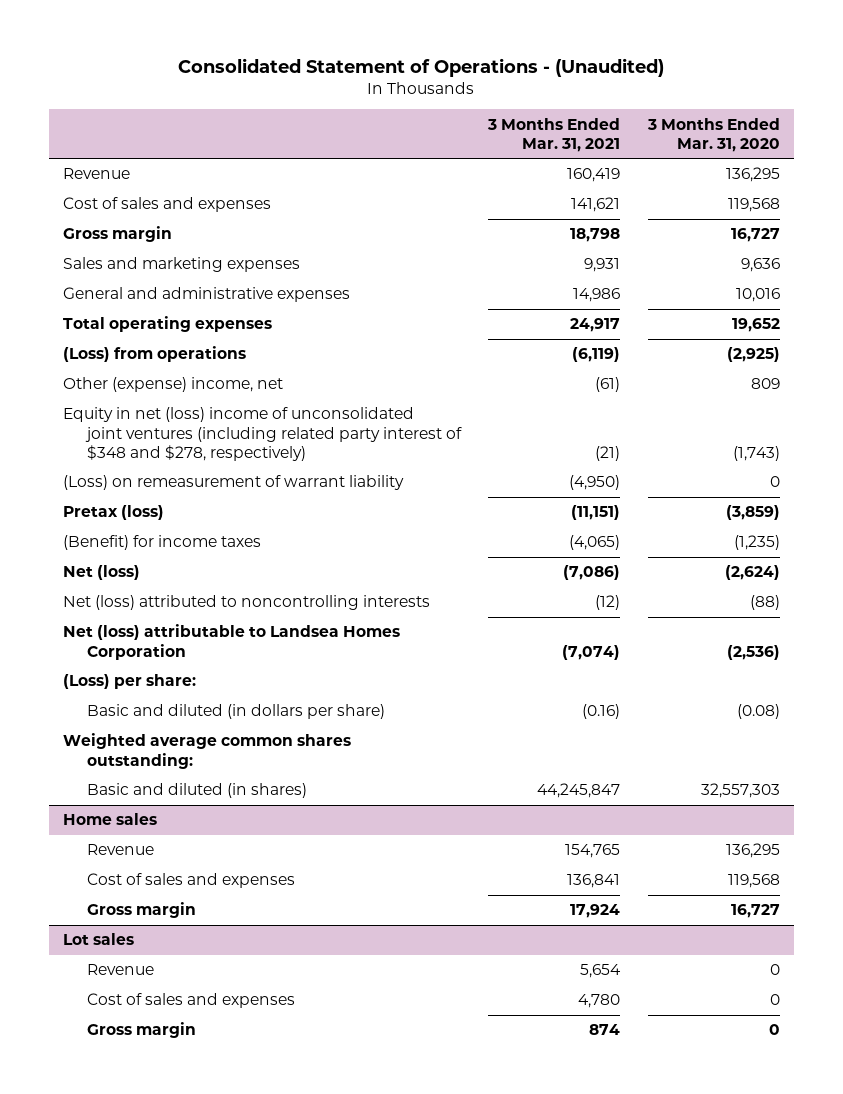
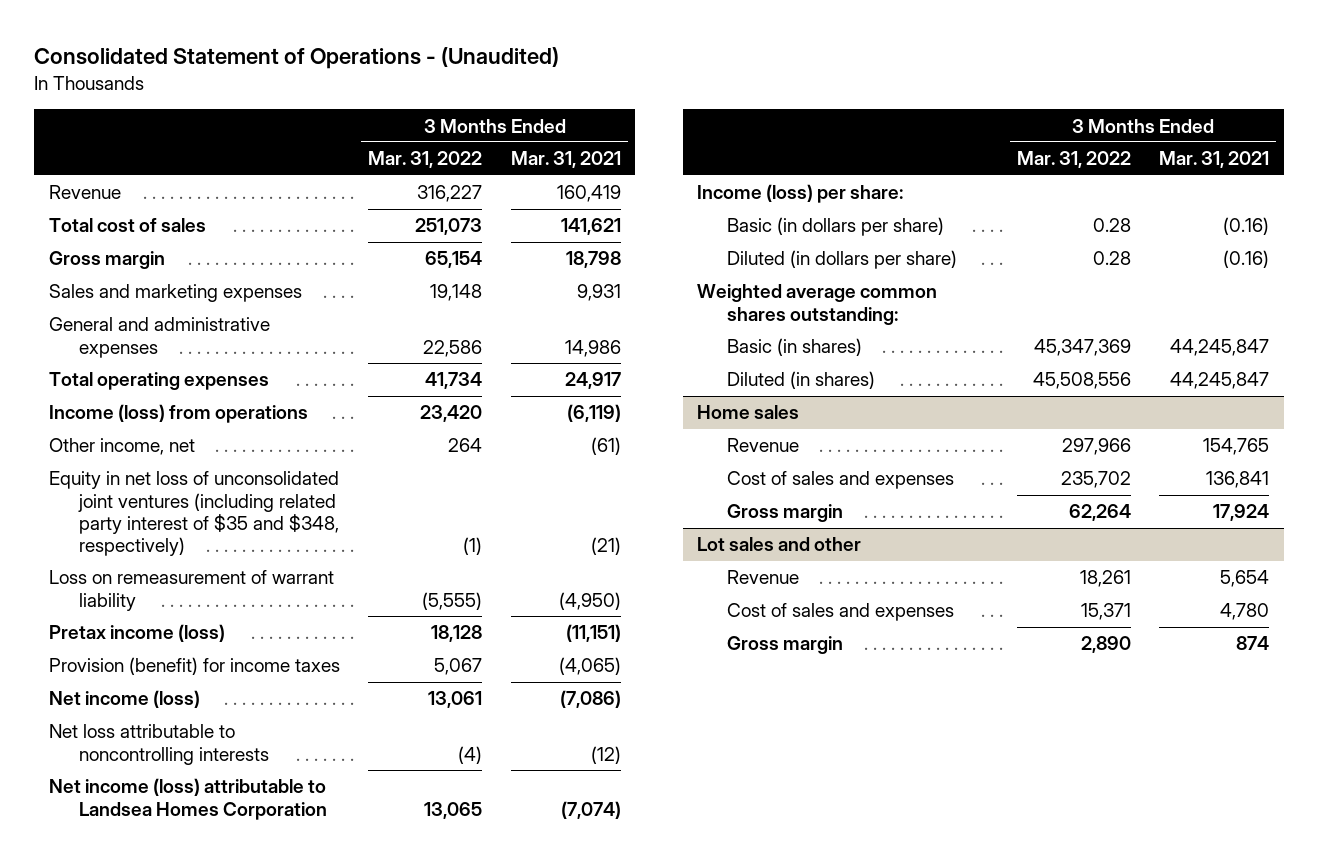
- | 3 Months Ended Mar. 31, 2021 | 3 Months Ended Mar. 31, 2020
+ | 3 Months Ended Mar. 31, 2022 | 3 Months Ended Mar. 31, 2021
- Cost of sales and expenses | 141,621 | 119,568
+ Total cost of sales | 251,073 | 141,621
- (Loss) from operations | (6,119) | (2,925)
- Other (expense) income, net | (61) | 809
- Equity in net (loss) income of unconsolidated joint ventures (including related party interest of $348 and $278, respectively) | (21) | (1,743)
- (Loss) on remeasurement of warrant liability | (4,950) | 0
- Pretax (loss) | (11,151) | (3,859)
- (Benefit) for income taxes | (4,065) | (1,235)
- Net (loss) | (7,086) | (2,624)
- Net (loss) attributed to noncontrolling interests | (12) | (88)
- Net (loss) attributable to Landsea Homes Corporation | (7,074) | (2,536)
- (Loss) per share:
- Basic and diluted (in dollars per share) | (0.16) | (0.08)
+ Income (loss) from operations | 23,420 | (6,119)
+ Other income, net | 264 | (61)
+ Equity in net loss of unconsolidated joint ventures (including related party interest of $35 and $348, respectively) | (1) | (21)
+ Loss on remeasurement of warrant liability | (5,555) | (4,950)
+ Pretax income (loss) | 18,128 | (11,151)
+ Provision (benefit) for income taxes | 5,067 | (4,065)
+ Net income (loss) | 13,061 | (7,086)
+ Net loss attributable to noncontrolling interests | (4) | (12)
+ Net income (loss) attributable to Landsea Homes Corporation | 13,065 | (7,074)
+ Income (loss) per share:
+ Basic (in dollars per share) | 0.28 | (0.16)
+ Diluted (in dollars per share) | 0.28 | (0.16)
- Basic and diluted (in shares) | 44,245,847 | 32,557,303
+ Basic (in shares) | 45,347,369 | 44,245,847
+ Diluted (in shares) | 45,508,556 | 44,245,847
- Lot sales
+ Lot sales and other

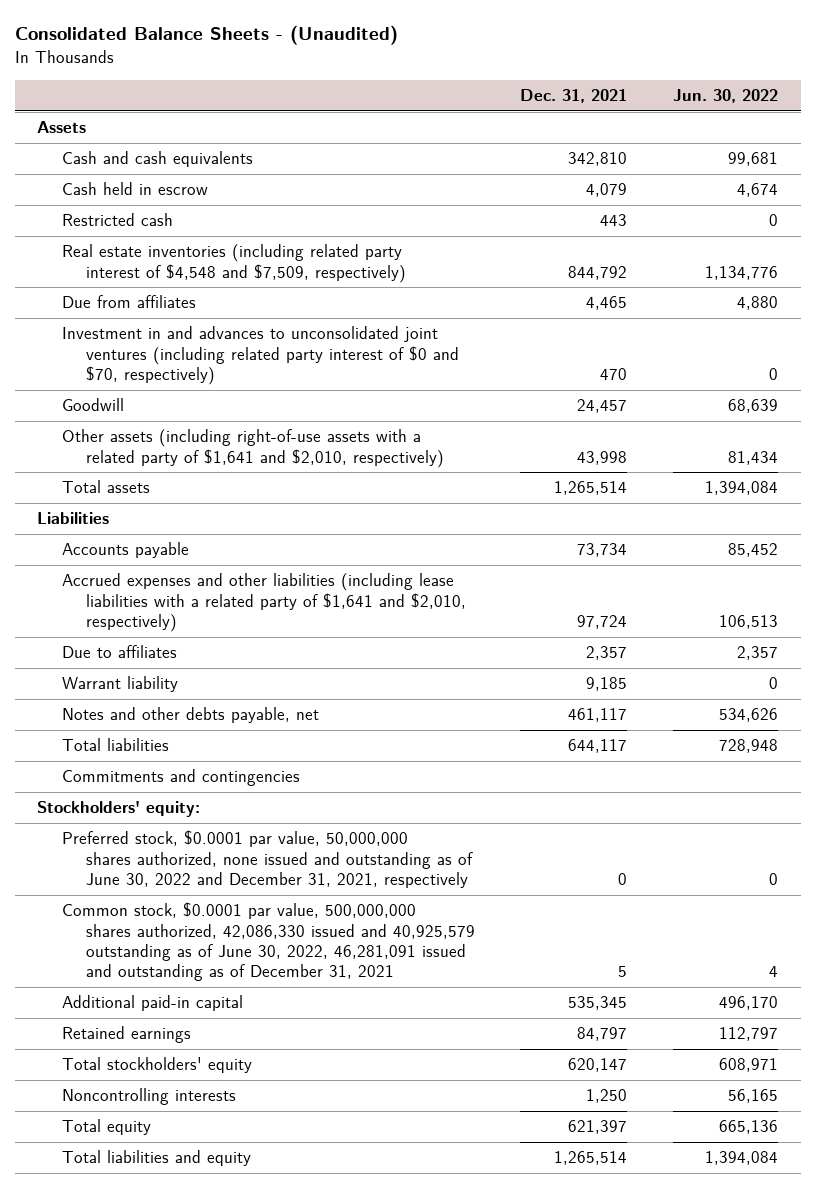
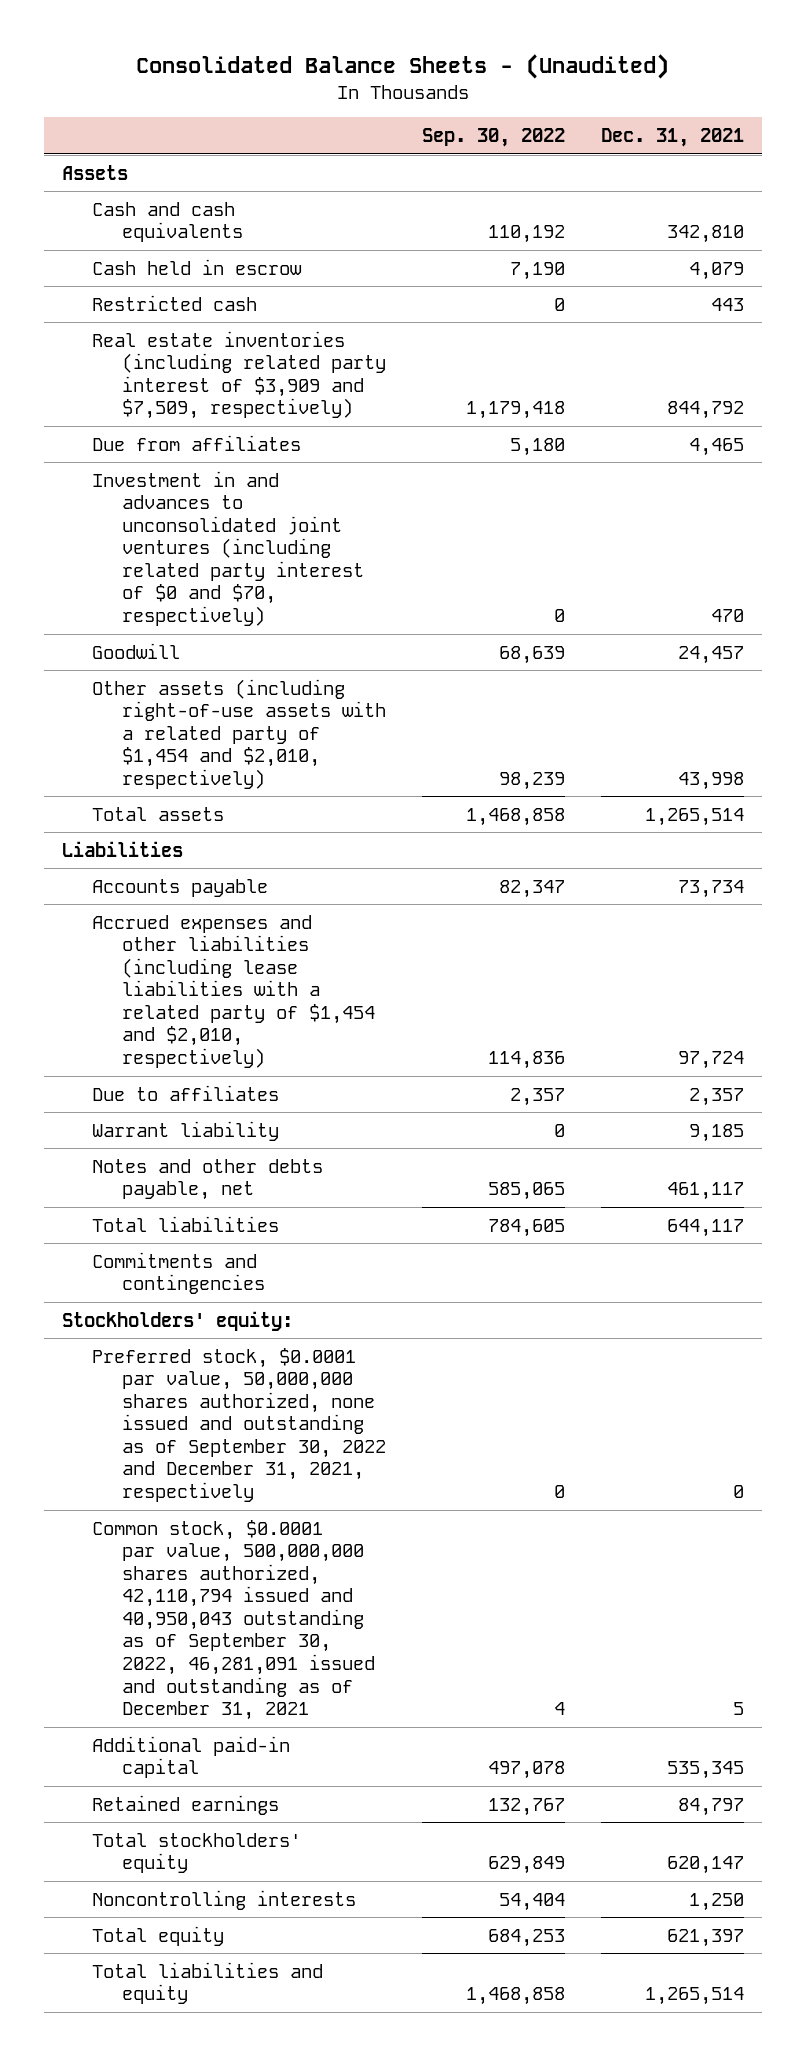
- | Dec. 31, 2021 | Jun. 30, 2022
+ | Sep. 30, 2022 | Dec. 31, 2021
- Real estate inventories (including related party interest of $4,548 and $7,509, respectively) | 844,792 | 1,134,776
+ Real estate inventories (including related party interest of $3,909 and $7,509, respectively) | 1,179,418 | 844,792
- Other assets (including right-of-use assets with a related party of $1,641 and $2,010, respectively) | 43,998 | 81,434
+ Other assets (including right-of-use assets with a related party of $1,454 and $2,010, respectively) | 98,239 | 43,998
- Accrued expenses and other liabilities (including lease liabilities with a related party of $1,641 and $2,010, respectively) | 97,724 | 106,513
+ Accrued expenses and other liabilities (including lease liabilities with a related party of $1,454 and $2,010, respectively) | 114,836 | 97,724
- Preferred stock, $0.0001 par value, 50,000,000 shares authorized, none issued and outstanding as of June 30, 2022 and December 31, 2021, respectively | 0 | 0
- Common stock, $0.0001 par value, 500,000,000 shares authorized, 42,086,330 issued and 40,925,579 outstanding as of June 30, 2022, 46,281,091 issued and outstanding as of December 31, 2021 | 5 | 4
+ Preferred stock, $0.0001 par value, 50,000,000 shares authorized, none issued and outstanding as of September 30, 2022 and December 31, 2021, respectively | 0 | 0
+ Common stock, $0.0001 par value, 500,000,000 shares authorized, 42,110,794 issued and 40,950,043 outstanding as of September 30, 2022, 46,281,091 issued and outstanding as of December 31, 2021 | 4 | 5

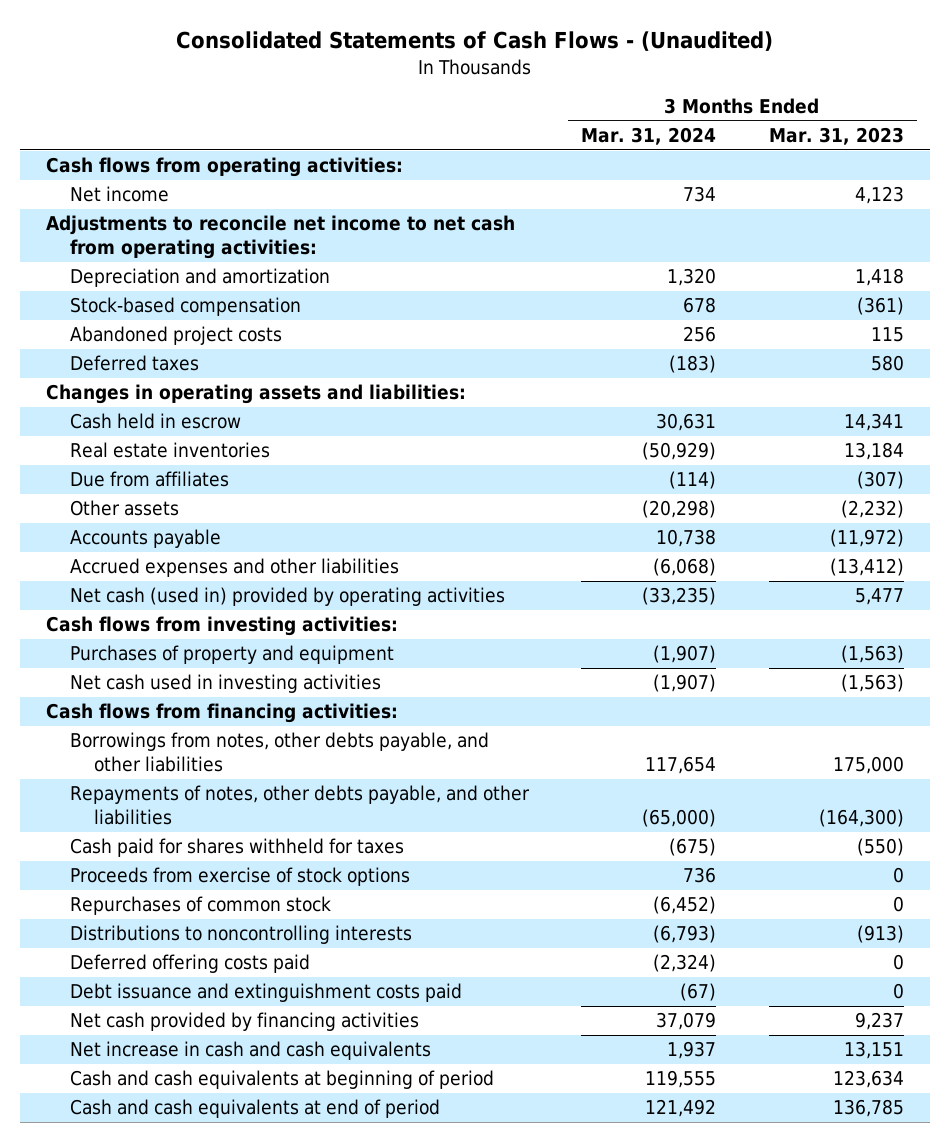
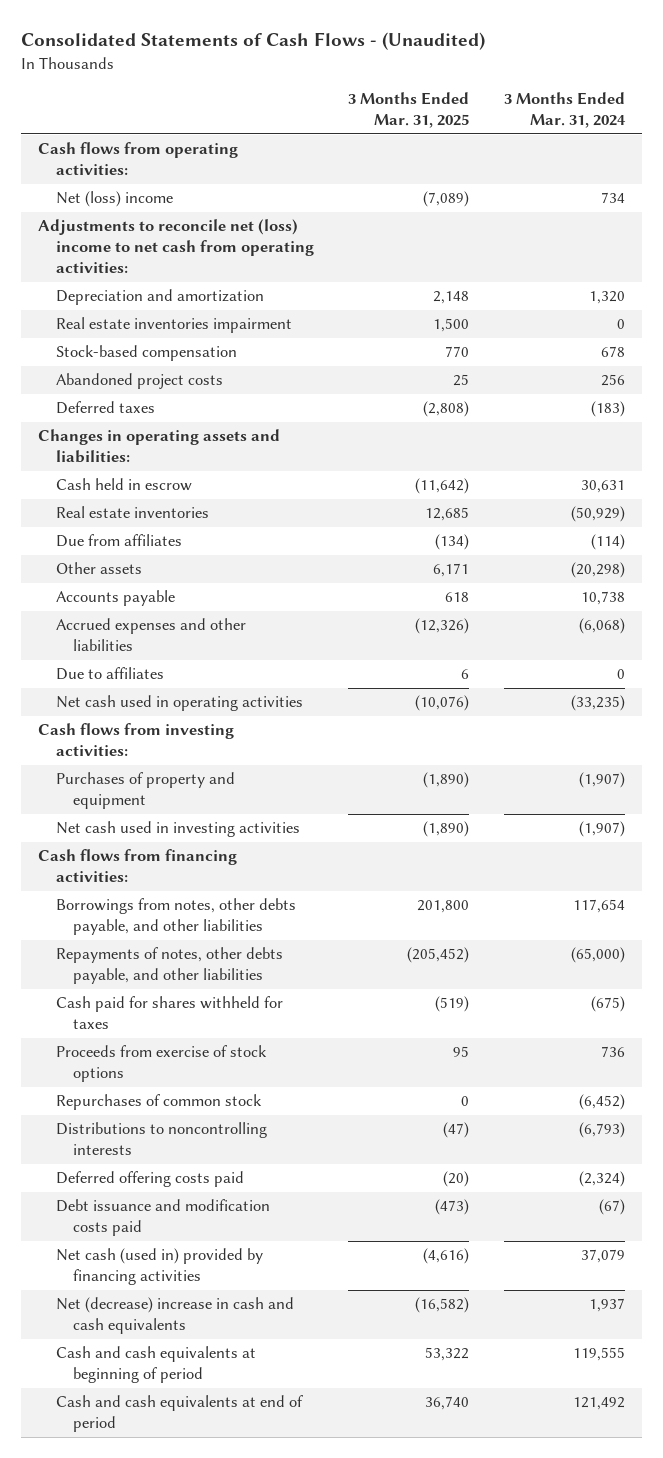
- | 3 Months Ended Mar. 31, 2024 | 3 Months Ended Mar. 31, 2023
+ | 3 Months Ended Mar. 31, 2025 | 3 Months Ended Mar. 31, 2024
- Net income | 734 | 4,123
- Adjustments to reconcile net income to net cash from operating activities:
+ Net (loss) income | (7,089) | 734
+ Adjustments to reconcile net (loss) income to net cash from operating activities:
+ Real estate inventories impairment | 1,500 | 0
- Net cash (used in) provided by operating activities | (33,235) | 5,477
+ Due to affiliates | 6 | 0
+ Net cash used in operating activities | (10,076) | (33,235)
- Debt issuance and extinguishment costs paid | (67) | 0
- Net cash provided by financing activities | 37,079 | 9,237
- Net increase in cash and cash equivalents | 1,937 | 13,151
+ Debt issuance and modification costs paid | (473) | (67)
+ Net cash (used in) provided by financing activities | (4,616) | 37,079
+ Net (decrease) increase in cash and cash equivalents | (16,582) | 1,937

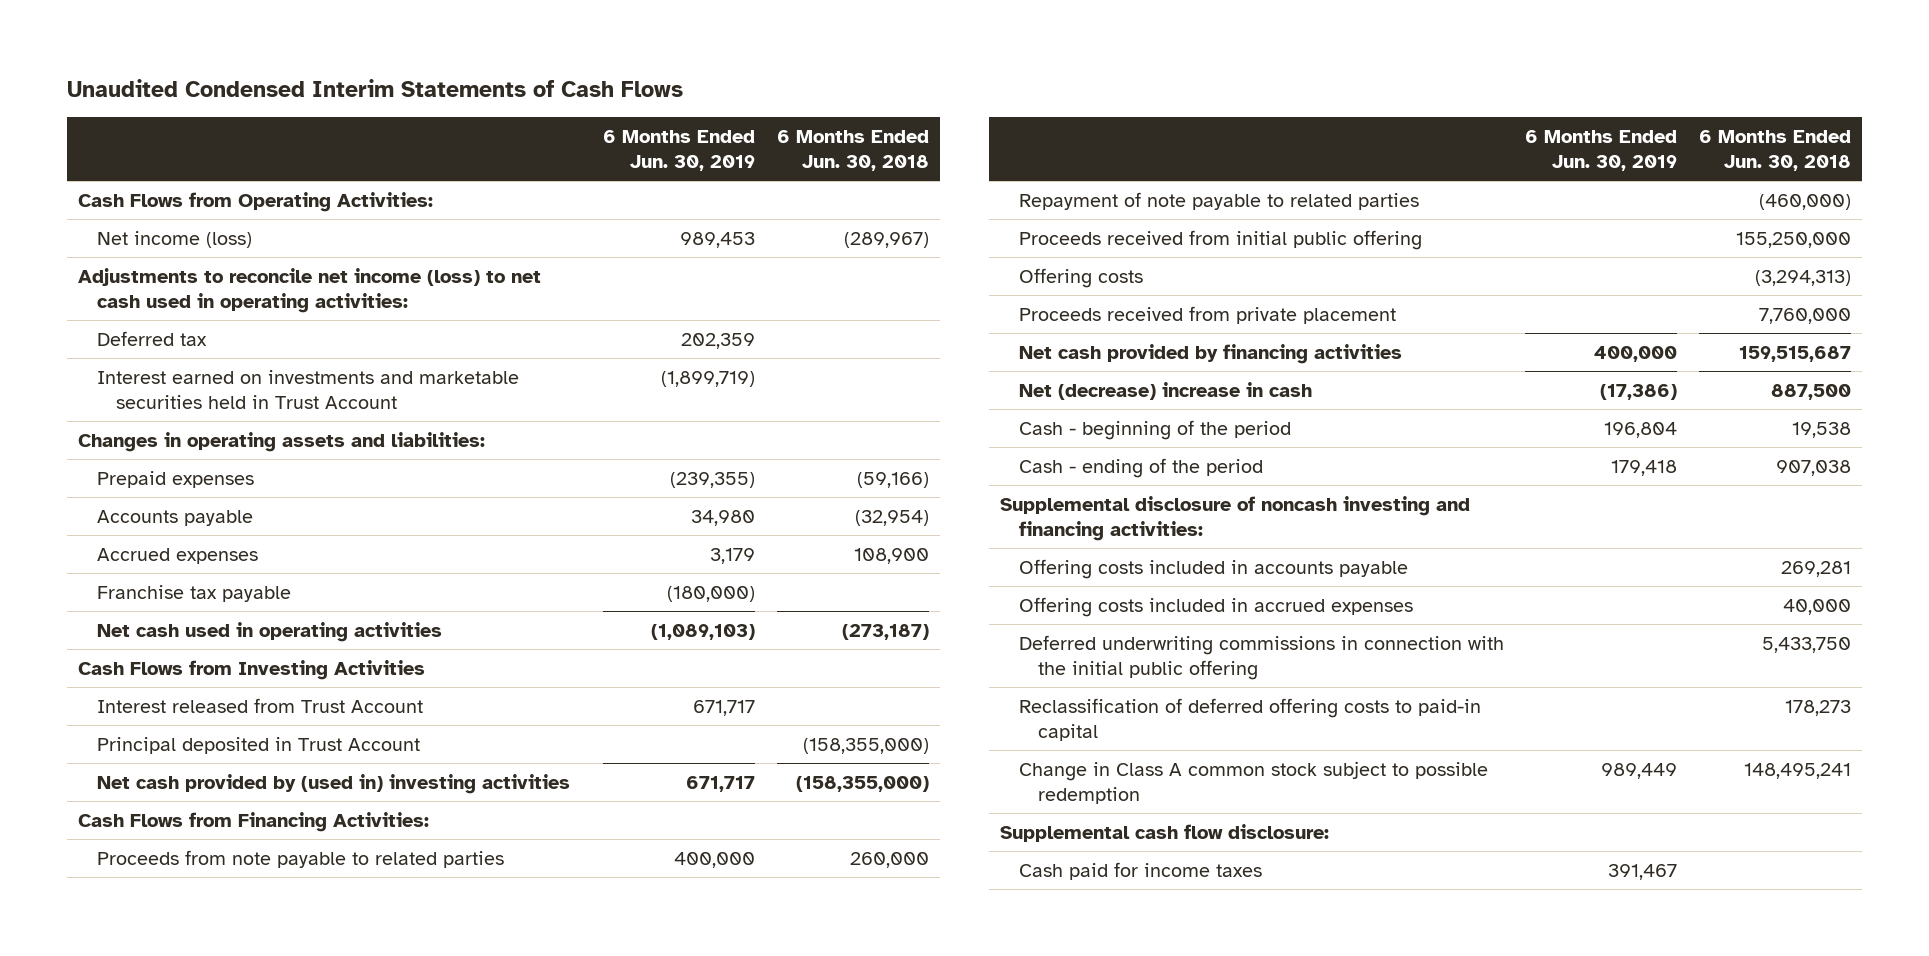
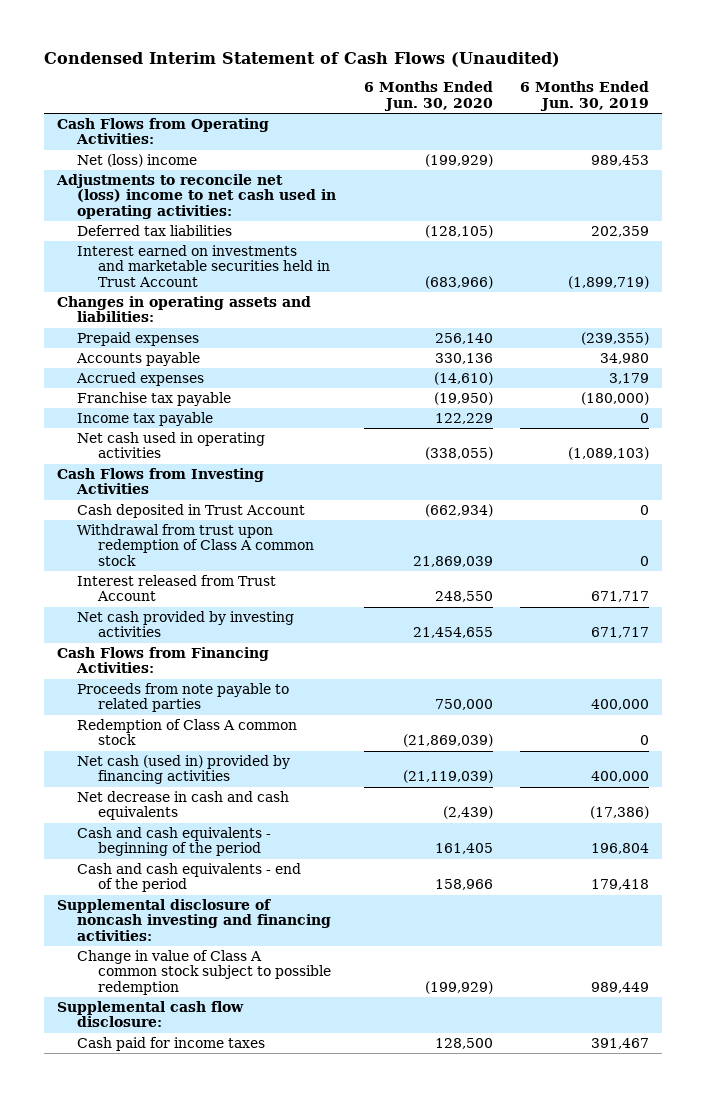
- Unaudited Condensed Interim Statements of Cash Flows
+ Condensed Interim Statement of Cash Flows (Unaudited)
- | 6 Months Ended Jun. 30, 2019 | 6 Months Ended Jun. 30, 2018
+ | 6 Months Ended Jun. 30, 2020 | 6 Months Ended Jun. 30, 2019
- Net income (loss) | 989,453 | (289,967)
- Adjustments to reconcile net income (loss) to net cash used in operating activities:
- Deferred tax | 202,359 |
+ Net (loss) income | (199,929) | 989,453
+ Adjustments to reconcile net (loss) income to net cash used in operating activities:
+ Deferred tax liabilities | (128,105) | 202,359
+ Income tax payable | 122,229 | 0
+ Cash deposited in Trust Account | (662,934) | 0
+ Withdrawal from trust upon redemption of Class A common stock | 21,869,039 | 0
- Principal deposited in Trust Account | | (158,355,000)
- Net cash provided by (used in) investing activities | 671,717 | (158,355,000)
+ Net cash provided by investing activities | 21,454,655 | 671,717
- Repayment of note payable to related parties | | (460,000)
- Proceeds received from initial public offering | | 155,250,000
- Offering costs | | (3,294,313)
- Proceeds received from private placement | | 7,760,000
- Net cash provided by financing activities | 400,000 | 159,515,687
- Net (decrease) increase in cash | (17,386) | 887,500
- Cash - beginning of the period | 196,804 | 19,538
- Cash - ending of the period | 179,418 | 907,038
+ Redemption of Class A common stock | (21,869,039) | 0
+ Net cash (used in) provided by financing activities | (21,119,039) | 400,000
+ Net decrease in cash and cash equivalents | (2,439) | (17,386)
+ Cash and cash equivalents - beginning of the period | 161,405 | 196,804
+ Cash and cash equivalents - end of the period | 158,966 | 179,418
- Offering costs included in accounts payable | | 269,281
- Offering costs included in accrued expenses | | 40,000
- Deferred underwriting commissions in connection with the initial public offering | | 5,433,750
- Reclassification of deferred offering costs to paid-in capital | | 178,273
- Change in Class A common stock subject to possible redemption | 989,449 | 148,495,241
+ Change in value of Class A common stock subject to possible redemption | (199,929) | 989,449

